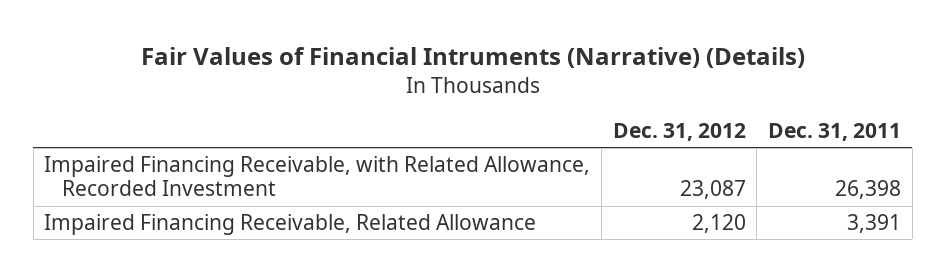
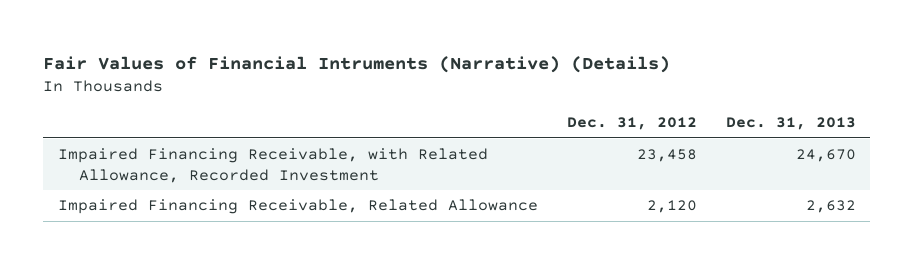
- | Dec. 31, 2012 | Dec. 31, 2011
+ | Dec. 31, 2012 | Dec. 31, 2013
- Impaired Financing Receivable, with Related Allowance, Recorded Investment | 23,087 | 26,398
+ Impaired Financing Receivable, with Related Allowance, Recorded Investment | 23,458 | 24,670

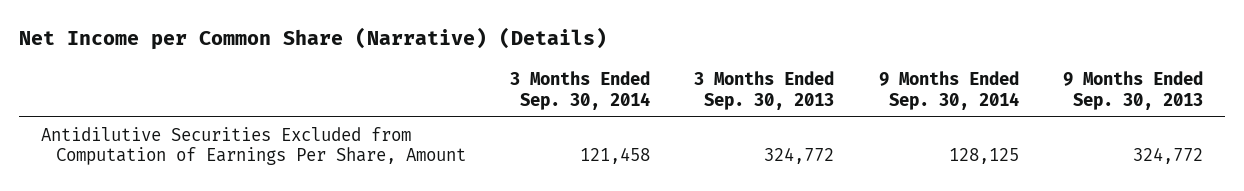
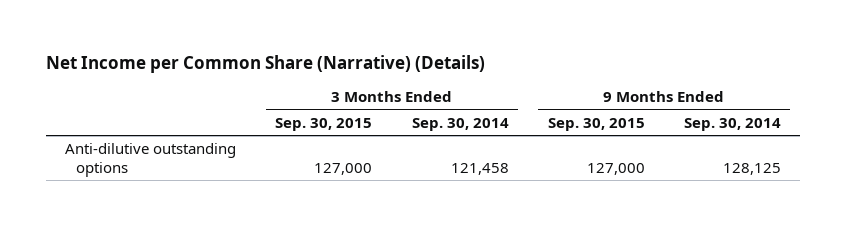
- | 3 Months Ended Sep. 30, 2014 | 3 Months Ended Sep. 30, 2013 | 9 Months Ended Sep. 30, 2014 | 9 Months Ended Sep. 30, 2013
+ | 3 Months Ended Sep. 30, 2015 | 3 Months Ended Sep. 30, 2014 | 9 Months Ended Sep. 30, 2015 | 9 Months Ended Sep. 30, 2014
- Antidilutive Securities Excluded from Computation of Earnings Per Share, Amount | 121,458 | 324,772 | 128,125 | 324,772
+ Anti-dilutive outstanding options | 127,000 | 121,458 | 127,000 | 128,125

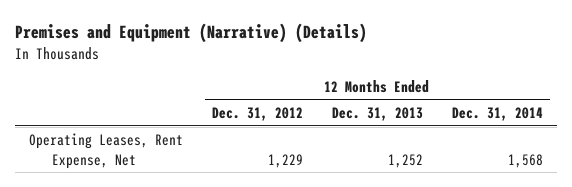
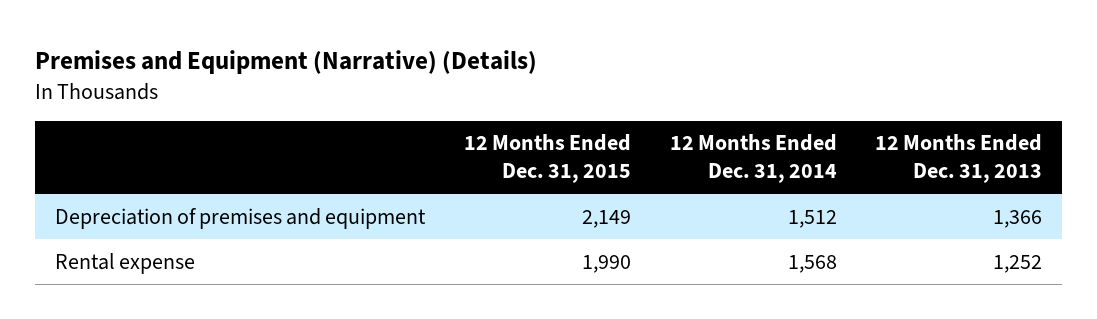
- | 12 Months Ended Dec. 31, 2012 | 12 Months Ended Dec. 31, 2013 | 12 Months Ended Dec. 31, 2014
+ | 12 Months Ended Dec. 31, 2015 | 12 Months Ended Dec. 31, 2014 | 12 Months Ended Dec. 31, 2013
- Operating Leases, Rent Expense, Net | 1,229 | 1,252 | 1,568
+ Depreciation of premises and equipment | 2,149 | 1,512 | 1,366
+ Rental expense | 1,990 | 1,568 | 1,252

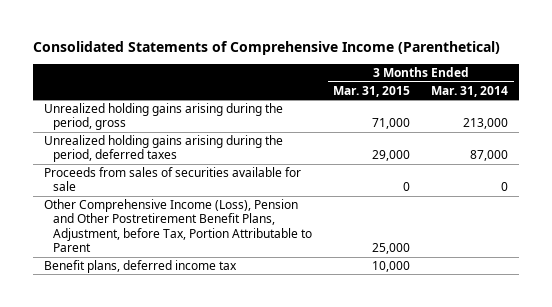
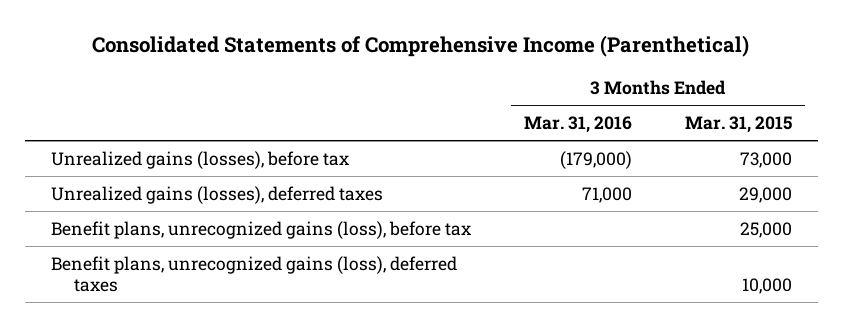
- | 3 Months Ended Mar. 31, 2015 | 3 Months Ended Mar. 31, 2014
+ | 3 Months Ended Mar. 31, 2016 | 3 Months Ended Mar. 31, 2015
- Unrealized holding gains arising during the period, gross | 71,000 | 213,000
- Unrealized holding gains arising during the period, deferred taxes | 29,000 | 87,000
- Proceeds from sales of securities available for sale | 0 | 0
- Other Comprehensive Income (Loss), Pension and Other Postretirement Benefit Plans, Adjustment, before Tax, Portion Attributable to Parent | 25,000 |
- Benefit plans, deferred income tax | 10,000 |
+ Unrealized gains (losses), before tax | (179,000) | 73,000
+ Unrealized gains (losses), deferred taxes | 71,000 | 29,000
+ Benefit plans, unrecognized gains (loss), before tax | | 25,000
+ Benefit plans, unrecognized gains (loss), deferred taxes | | 10,000

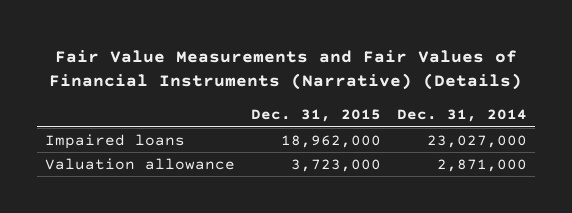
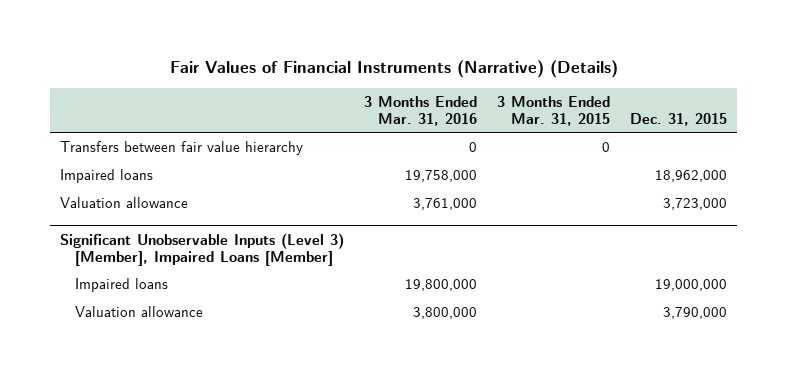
- Fair Value Measurements and Fair Values of Financial Instruments (Narrative) (Details)
+ Fair Values of Financial Instruments (Narrative) (Details)
- | Dec. 31, 2015 | Dec. 31, 2014
+ | 3 Months Ended Mar. 31, 2016 | 3 Months Ended Mar. 31, 2015 | Dec. 31, 2015
+ Transfers between fair value hierarchy | 0 | 0 |
+ Significant Unobservable Inputs (Level 3) [Member], Impaired Loans [Member]
+ Impaired loans | 19,800,000 | | 19,000,000
+ Valuation allowance | 3,800,000 | | 3,790,000

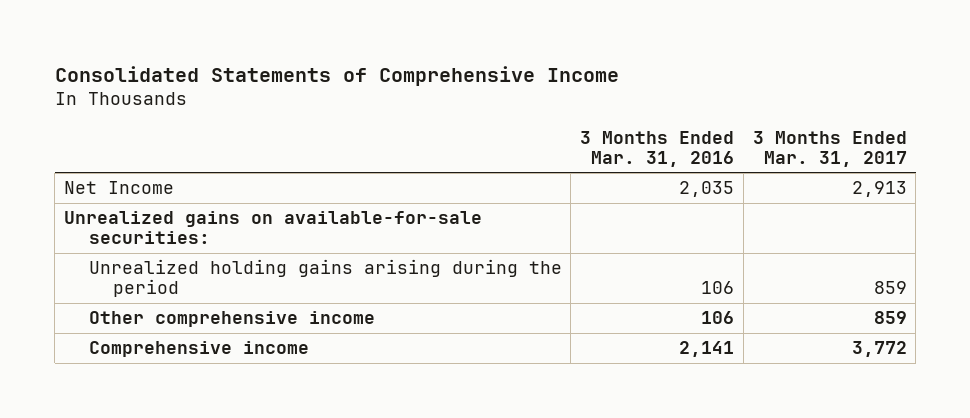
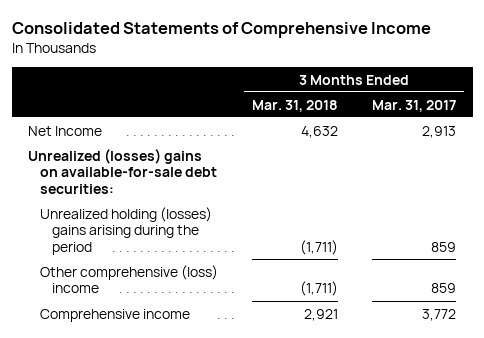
- | 3 Months Ended Mar. 31, 2016 | 3 Months Ended Mar. 31, 2017
+ | 3 Months Ended Mar. 31, 2018 | 3 Months Ended Mar. 31, 2017
- Unrealized gains on available-for-sale securities:
- Unrealized holding gains arising during the period | 106 | 859
- Other comprehensive income | 106 | 859
+ Unrealized (losses) gains on available-for-sale debt securities:
+ Unrealized holding (losses) gains arising during the period | (1,711) | 859
+ Other comprehensive (loss) income | (1,711) | 859

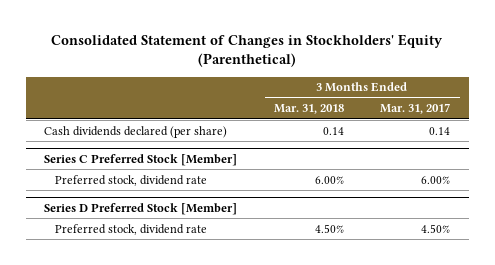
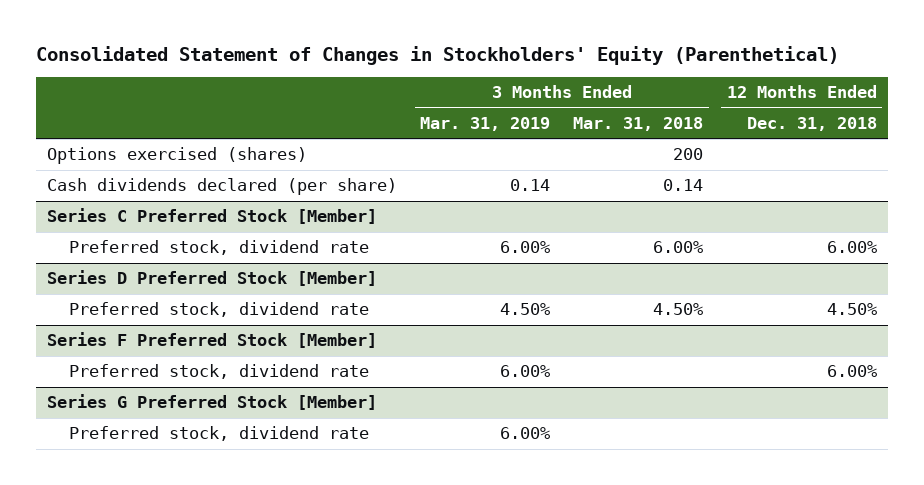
- | 3 Months Ended Mar. 31, 2018 | 3 Months Ended Mar. 31, 2017
+ | 3 Months Ended Mar. 31, 2019 | 3 Months Ended Mar. 31, 2018 | 12 Months Ended Dec. 31, 2018
+ Options exercised (shares) | | 200 |
+ Series F Preferred Stock [Member]
+ Preferred stock, dividend rate | 6.00% | | 6.00%
+ Series G Preferred Stock [Member]
+ Preferred stock, dividend rate | 6.00% | |

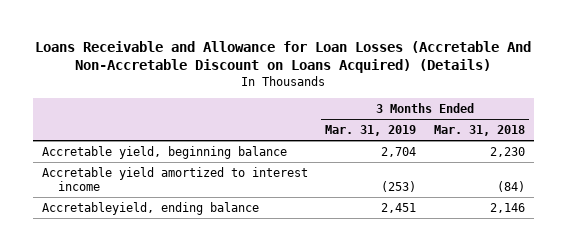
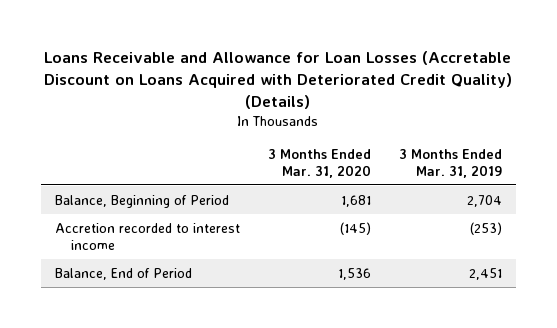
- Loans Receivable and Allowance for Loan Losses (Accretable And Non-Accretable Discount on Loans Acquired) (Details)
+ Loans Receivable and Allowance for Loan Losses (Accretable Discount on Loans Acquired with Deteriorated Credit Quality) (Details)
- | 3 Months Ended Mar. 31, 2019 | 3 Months Ended Mar. 31, 2018
+ | 3 Months Ended Mar. 31, 2020 | 3 Months Ended Mar. 31, 2019
- Accretable yield, beginning balance | 2,704 | 2,230
- Accretable yield amortized to interest income | (253) | (84)
- Accretableyield, ending balance | 2,451 | 2,146
+ Balance, Beginning of Period | 1,681 | 2,704
+ Accretion recorded to interest income | (145) | (253)
+ Balance, End of Period | 1,536 | 2,451

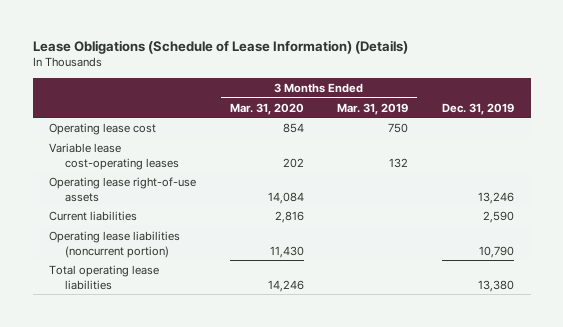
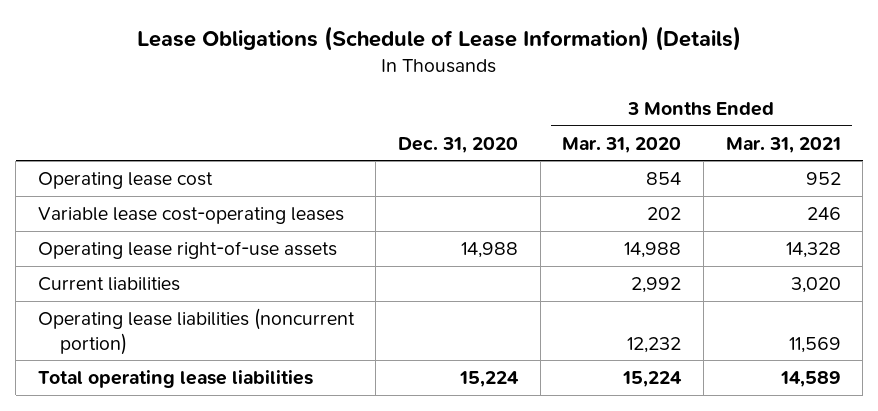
- | 3 Months Ended Mar. 31, 2020 | 3 Months Ended Mar. 31, 2019 | Dec. 31, 2019
+ | Dec. 31, 2020 | 3 Months Ended Mar. 31, 2020 | 3 Months Ended Mar. 31, 2021
- Operating lease right-of-use assets | 14,084 | | 13,246
- Current liabilities | 2,816 | | 2,590
- Operating lease liabilities (noncurrent portion) | 11,430 | | 10,790
- Total operating lease liabilities | 14,246 | | 13,380
+ Operating lease right-of-use assets | 14,988 | 14,988 | 14,328
+ Current liabilities | | 2,992 | 3,020
+ Operating lease liabilities (noncurrent portion) | | 12,232 | 11,569
+ Total operating lease liabilities | 15,224 | 15,224 | 14,589

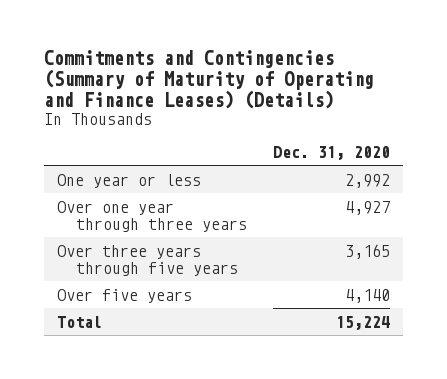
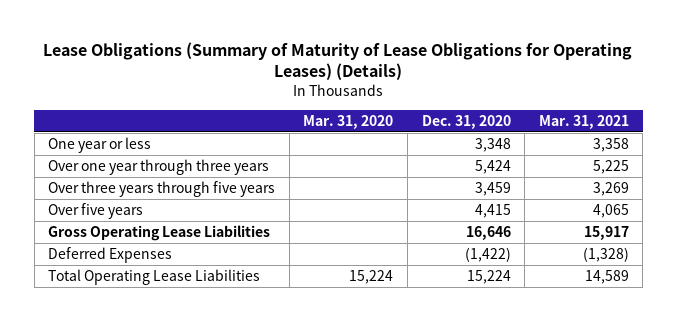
- Commitments and Contingencies (Summary of Maturity of Operating and Finance Leases) (Details)
+ Lease Obligations (Summary of Maturity of Lease Obligations for Operating Leases) (Details)
- | Dec. 31, 2020
+ | Mar. 31, 2020 | Dec. 31, 2020 | Mar. 31, 2021
- One year or less | 2,992
- Over one year through three years | 4,927
- Over three years through five years | 3,165
- Over five years | 4,140
- Total | 15,224
+ One year or less | | 3,348 | 3,358
+ Over one year through three years | | 5,424 | 5,225
+ Over three years through five years | | 3,459 | 3,269
+ Over five years | | 4,415 | 4,065
+ Gross Operating Lease Liabilities | | 16,646 | 15,917
+ Deferred Expenses | | (1,422) | (1,328)
+ Total Operating Lease Liabilities | 15,224 | 15,224 | 14,589

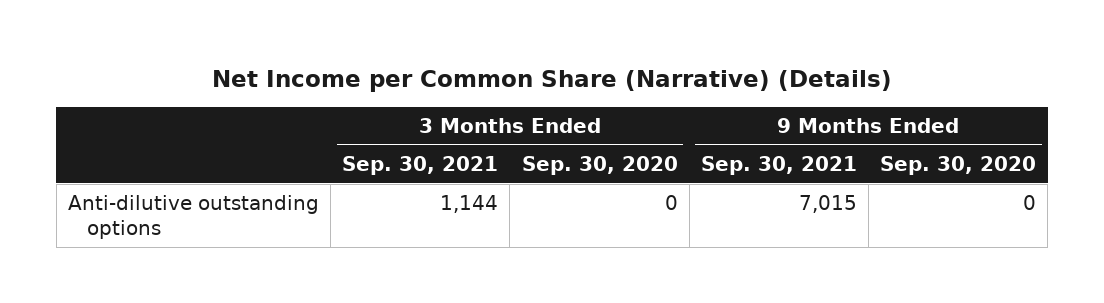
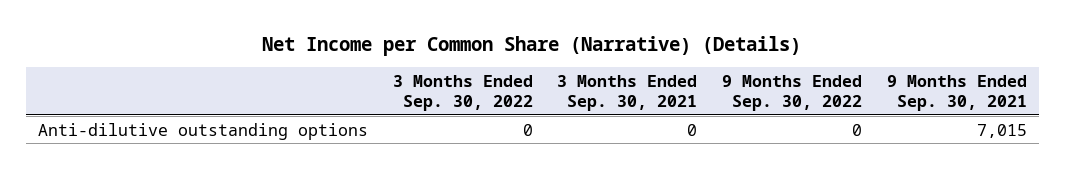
- | 3 Months Ended Sep. 30, 2021 | 3 Months Ended Sep. 30, 2020 | 9 Months Ended Sep. 30, 2021 | 9 Months Ended Sep. 30, 2020
+ | 3 Months Ended Sep. 30, 2022 | 3 Months Ended Sep. 30, 2021 | 9 Months Ended Sep. 30, 2022 | 9 Months Ended Sep. 30, 2021
- Anti-dilutive outstanding options | 1,144 | 0 | 7,015 | 0
+ Anti-dilutive outstanding options | 0 | 0 | 0 | 7,015

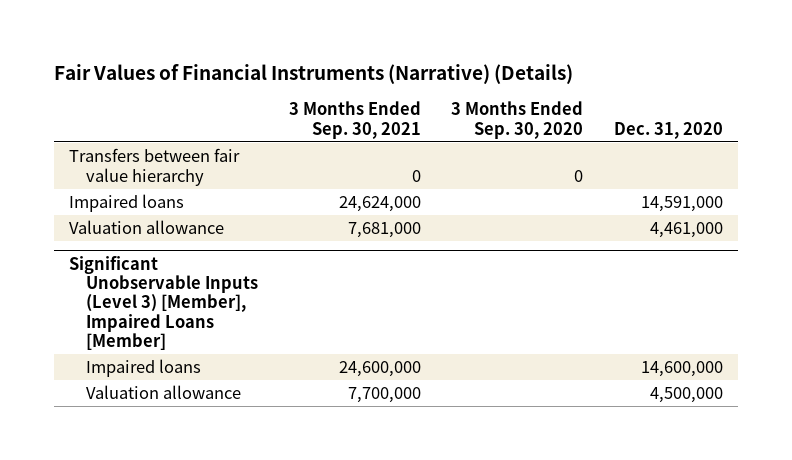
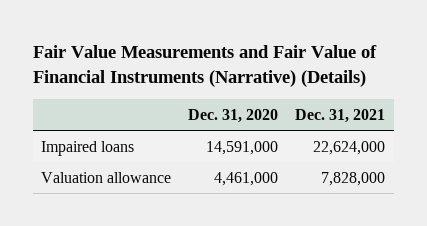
- Fair Values of Financial Instruments (Narrative) (Details)
+ Fair Value Measurements and Fair Value of Financial Instruments (Narrative) (Details)
- | 3 Months Ended Sep. 30, 2021 | 3 Months Ended Sep. 30, 2020 | Dec. 31, 2020
+ | Dec. 31, 2020 | Dec. 31, 2021
- Transfers between fair value hierarchy | 0 | 0 |
- Significant Unobservable Inputs (Level 3) [Member], Impaired Loans [Member]
- Impaired loans | 24,600,000 | | 14,600,000
- Valuation allowance | 7,700,000 | | 4,500,000

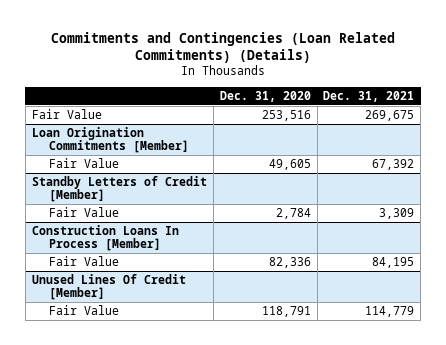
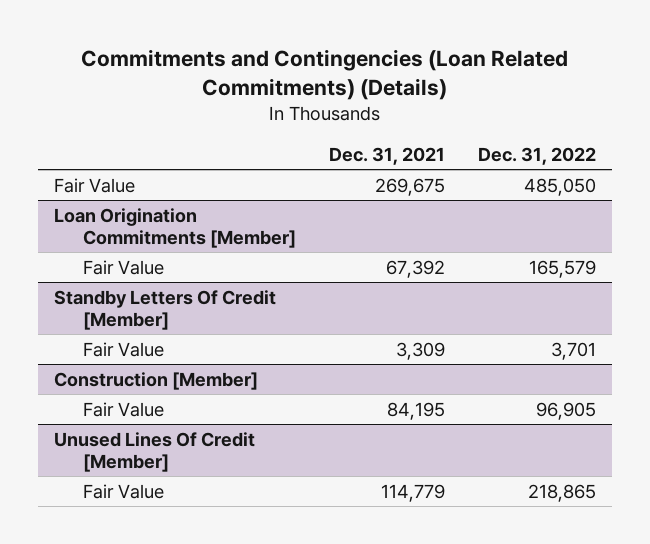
- | Dec. 31, 2020 | Dec. 31, 2021
+ | Dec. 31, 2021 | Dec. 31, 2022
- Standby Letters of Credit [Member]
+ Standby Letters Of Credit [Member]
- Construction Loans In Process [Member]
+ Construction [Member]

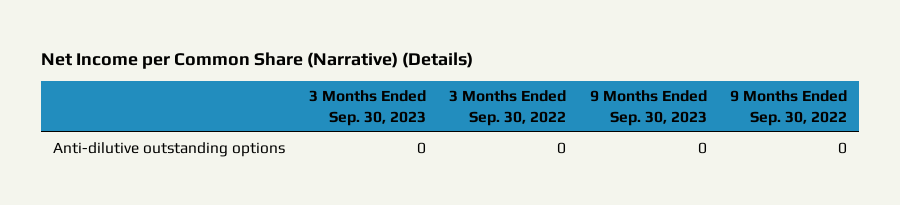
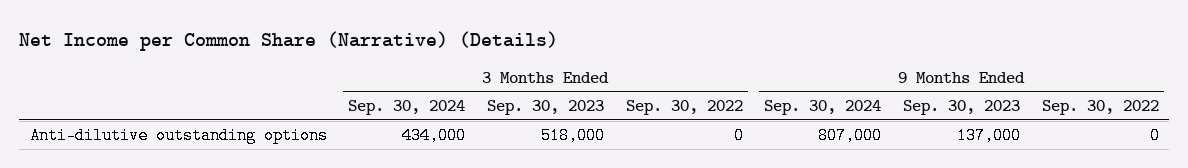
- | 3 Months Ended Sep. 30, 2023 | 3 Months Ended Sep. 30, 2022 | 9 Months Ended Sep. 30, 2023 | 9 Months Ended Sep. 30, 2022
+ | 3 Months Ended Sep. 30, 2024 | 3 Months Ended Sep. 30, 2023 | 3 Months Ended Sep. 30, 2022 | 9 Months Ended Sep. 30, 2024 | 9 Months Ended Sep. 30, 2023 | 9 Months Ended Sep. 30, 2022
- Anti-dilutive outstanding options | 0 | 0 | 0 | 0
+ Anti-dilutive outstanding options | 434,000 | 518,000 | 0 | 807,000 | 137,000 | 0

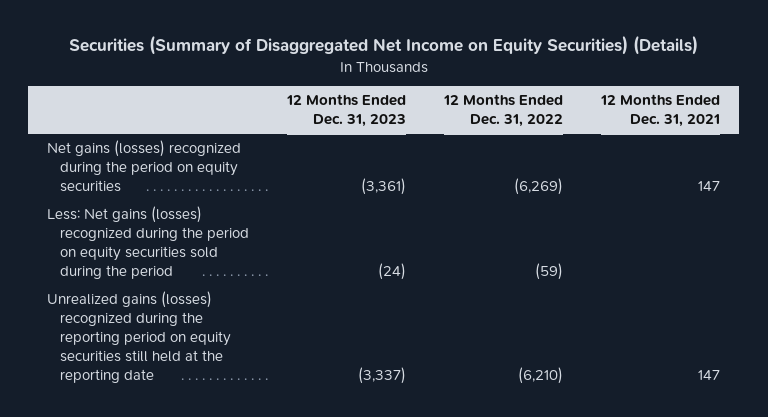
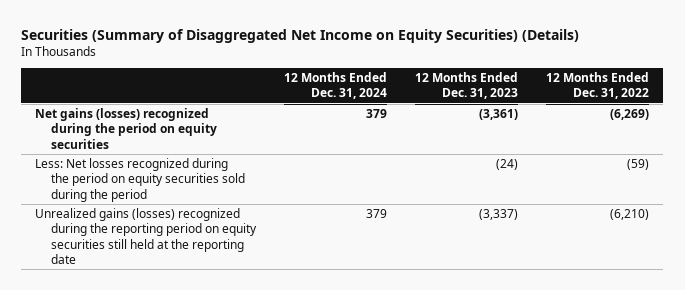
- | 12 Months Ended Dec. 31, 2023 | 12 Months Ended Dec. 31, 2022 | 12 Months Ended Dec. 31, 2021
+ | 12 Months Ended Dec. 31, 2024 | 12 Months Ended Dec. 31, 2023 | 12 Months Ended Dec. 31, 2022
- Less: Net gains (losses) recognized during the period on equity securities sold during the period | (24) | (59) |
+ Less: Net losses recognized during the period on equity securities sold during the period | | (24) | (59)

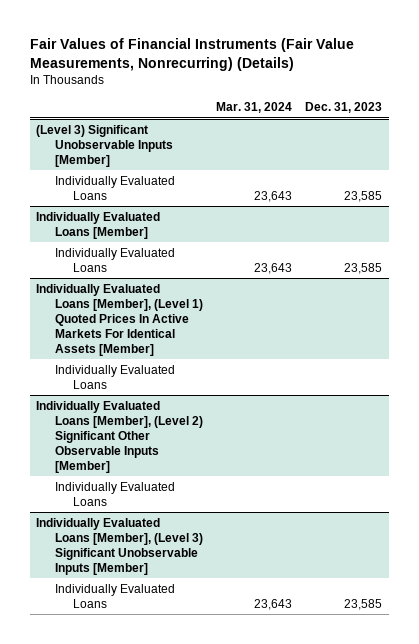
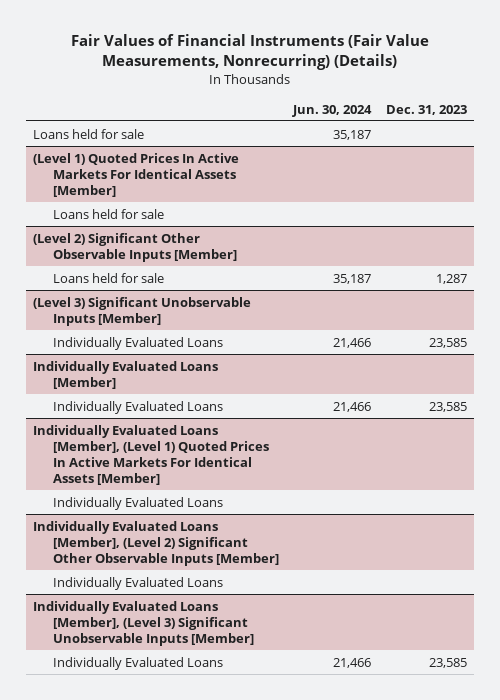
- | Mar. 31, 2024 | Dec. 31, 2023
+ | Jun. 30, 2024 | Dec. 31, 2023
+ Loans held for sale | 35,187 |
+ (Level 1) Quoted Prices In Active Markets For Identical Assets [Member]
+ Loans held for sale
+ (Level 2) Significant Other Observable Inputs [Member]
+ Loans held for sale | 35,187 | 1,287

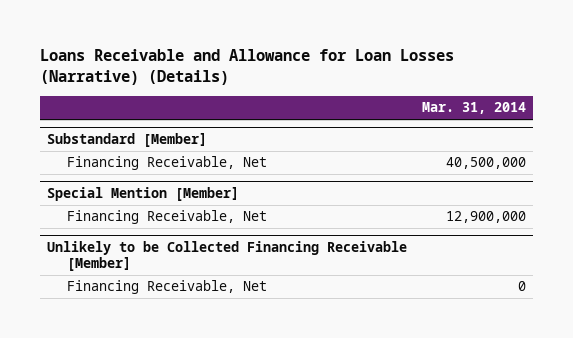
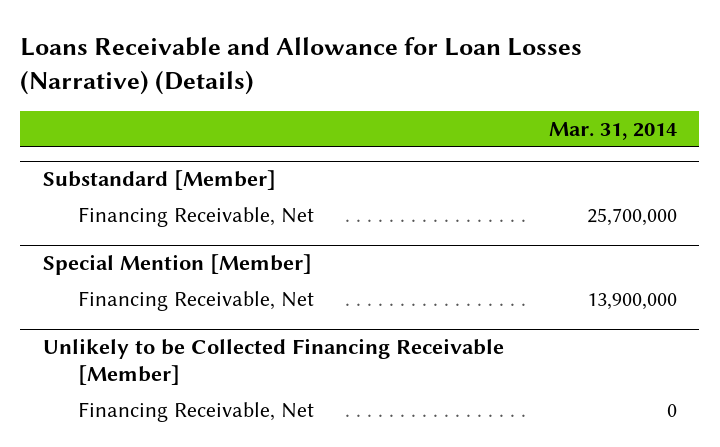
@ Substandard [Member]
- Financing Receivable, Net | 40,500,000
+ Financing Receivable, Net | 25,700,000
@ Special Mention [Member]
- Financing Receivable, Net | 12,900,000
+ Financing Receivable, Net | 13,900,000

